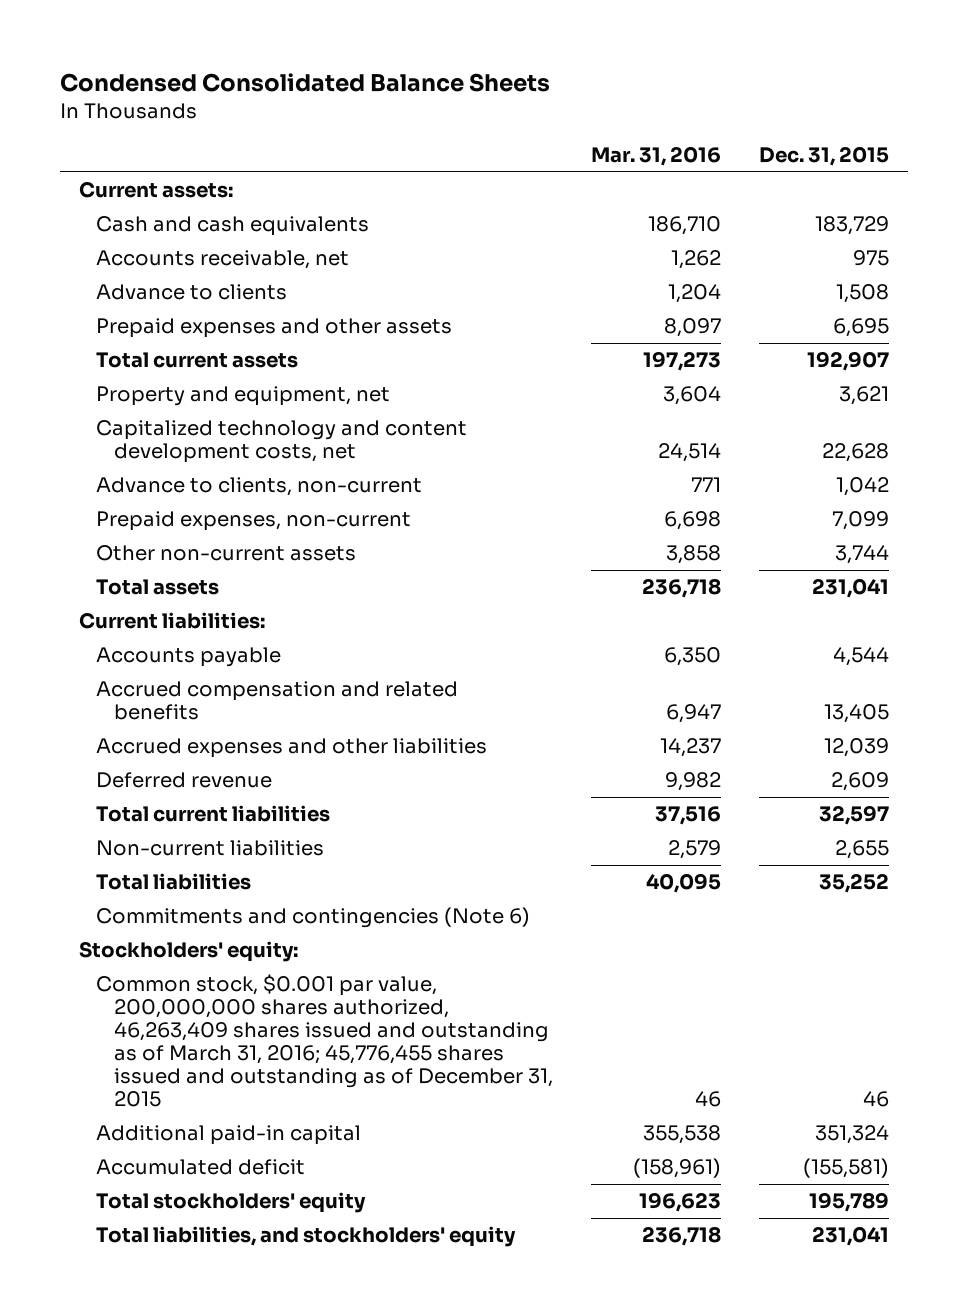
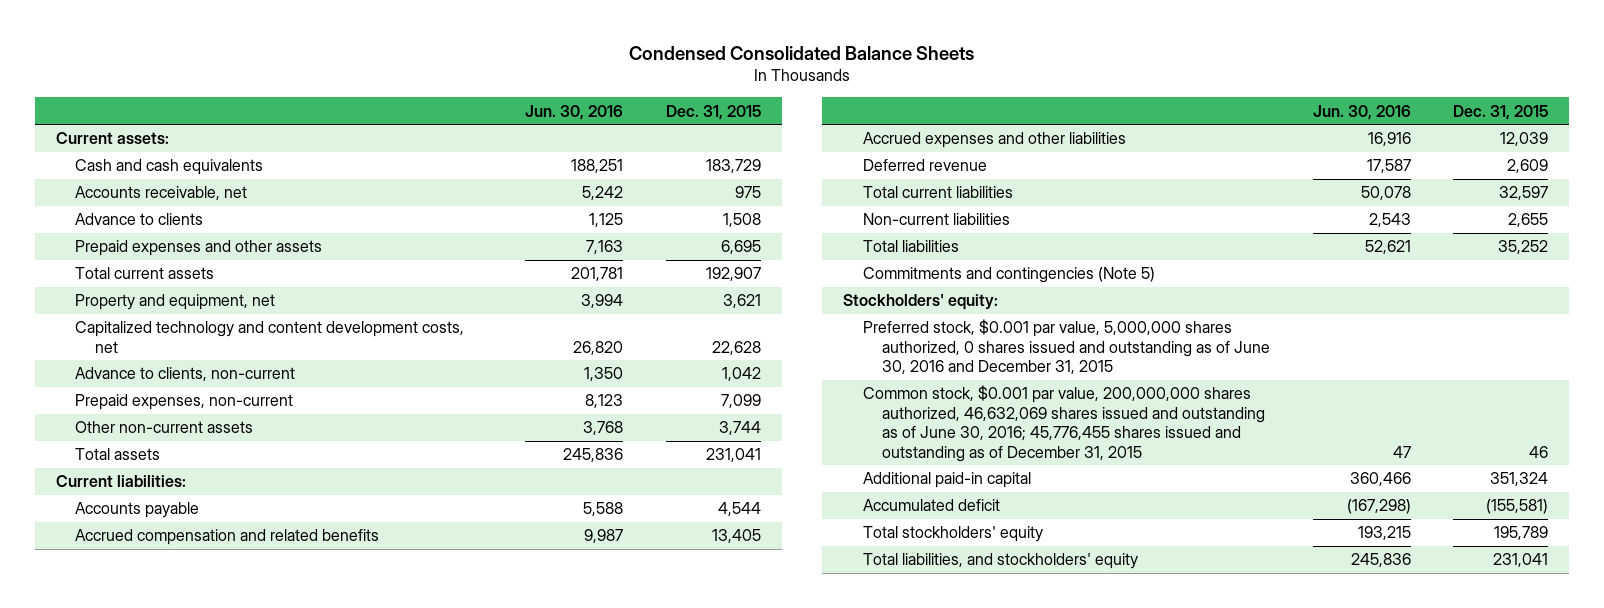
- | Mar. 31, 2016 | Dec. 31, 2015
+ | Jun. 30, 2016 | Dec. 31, 2015
- Commitments and contingencies (Note 6)
+ Commitments and contingencies (Note 5)
- Common stock, $0.001 par value, 200,000,000 shares authorized, 46,263,409 shares issued and outstanding as of March 31, 2016; 45,776,455 shares issued and outstanding as of December 31, 2015 | 46 | 46
+ Preferred stock, $0.001 par value, 5,000,000 shares authorized, 0 shares issued and outstanding as of June 30, 2016 and December 31, 2015
+ Common stock, $0.001 par value, 200,000,000 shares authorized, 46,632,069 shares issued and outstanding as of June 30, 2016; 45,776,455 shares issued and outstanding as of December 31, 2015 | 47 | 46

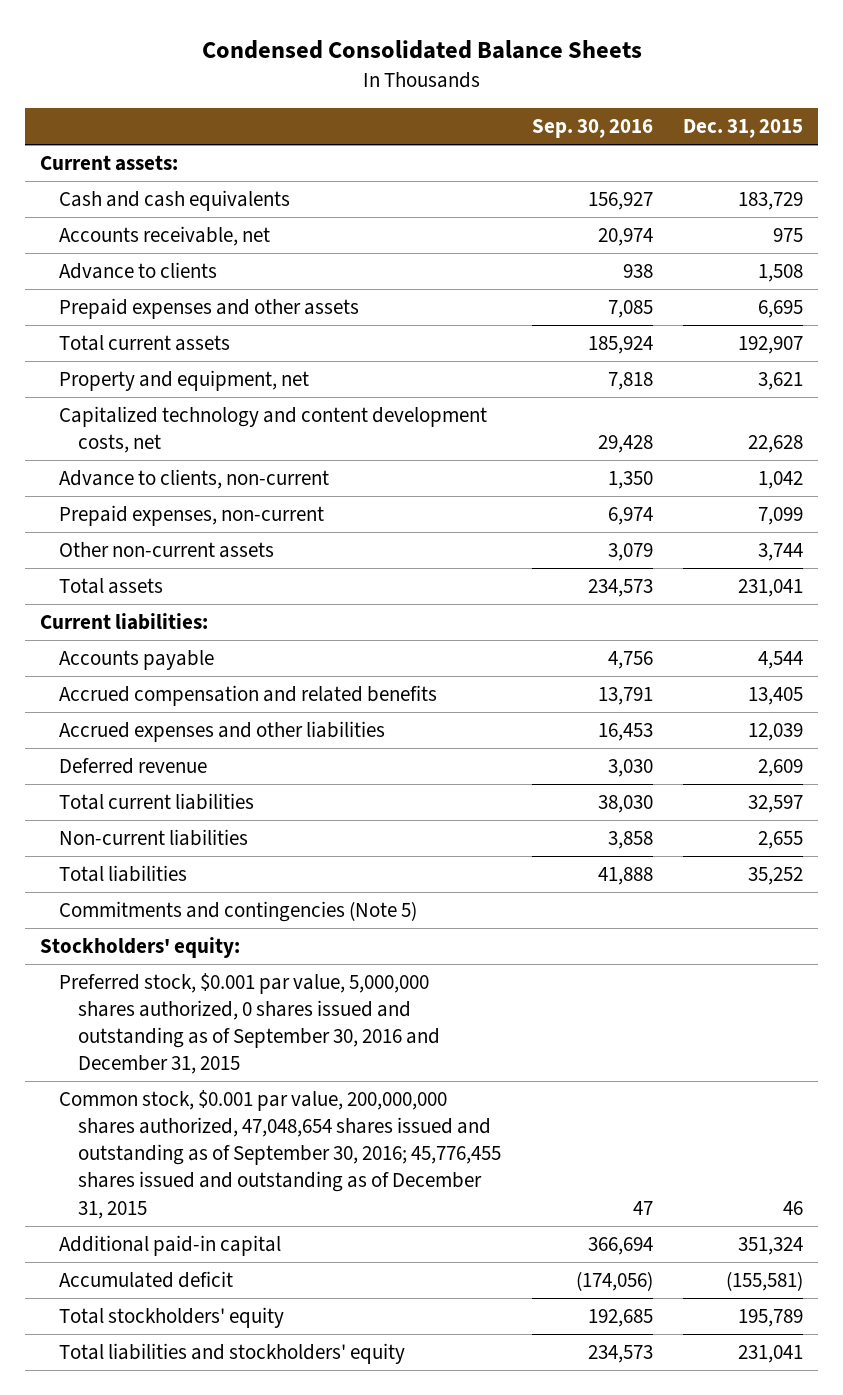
- | Jun. 30, 2016 | Dec. 31, 2015
+ | Sep. 30, 2016 | Dec. 31, 2015
- Preferred stock, $0.001 par value, 5,000,000 shares authorized, 0 shares issued and outstanding as of June 30, 2016 and December 31, 2015
- Common stock, $0.001 par value, 200,000,000 shares authorized, 46,632,069 shares issued and outstanding as of June 30, 2016; 45,776,455 shares issued and outstanding as of December 31, 2015 | 47 | 46
+ Preferred stock, $0.001 par value, 5,000,000 shares authorized, 0 shares issued and outstanding as of September 30, 2016 and December 31, 2015
+ Common stock, $0.001 par value, 200,000,000 shares authorized, 47,048,654 shares issued and outstanding as of September 30, 2016; 45,776,455 shares issued and outstanding as of December 31, 2015 | 47 | 46
- Total liabilities, and stockholders' equity | 245,836 | 231,041
+ Total liabilities and stockholders' equity | 234,573 | 231,041

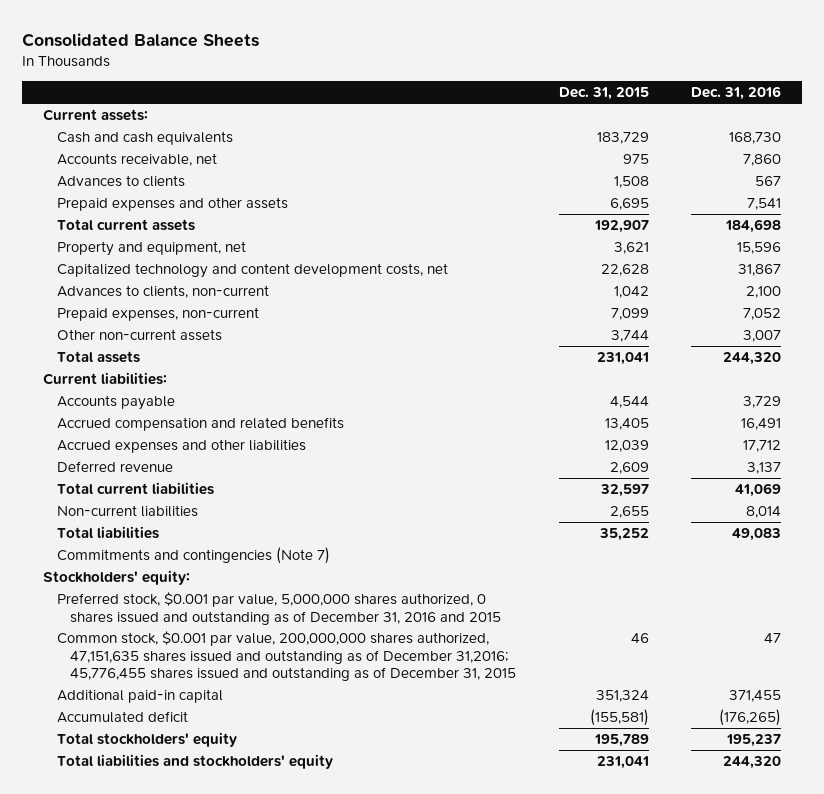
- Condensed Consolidated Balance Sheets
+ Consolidated Balance Sheets
- | Sep. 30, 2016 | Dec. 31, 2015
+ | Dec. 31, 2015 | Dec. 31, 2016
- Advance to clients | 938 | 1,508
+ Advances to clients | 1,508 | 567
- Advance to clients, non-current | 1,350 | 1,042
+ Advances to clients, non-current | 1,042 | 2,100
- Commitments and contingencies (Note 5)
+ Commitments and contingencies (Note 7)
- Preferred stock, $0.001 par value, 5,000,000 shares authorized, 0 shares issued and outstanding as of September 30, 2016 and December 31, 2015
- Common stock, $0.001 par value, 200,000,000 shares authorized, 47,048,654 shares issued and outstanding as of September 30, 2016; 45,776,455 shares issued and outstanding as of December 31, 2015 | 47 | 46
+ Preferred stock, $0.001 par value, 5,000,000 shares authorized, 0 shares issued and outstanding as of December 31, 2016 and 2015
+ Common stock, $0.001 par value, 200,000,000 shares authorized, 47,151,635 shares issued and outstanding as of December 31,2016; 45,776,455 shares issued and outstanding as of December 31, 2015 | 46 | 47

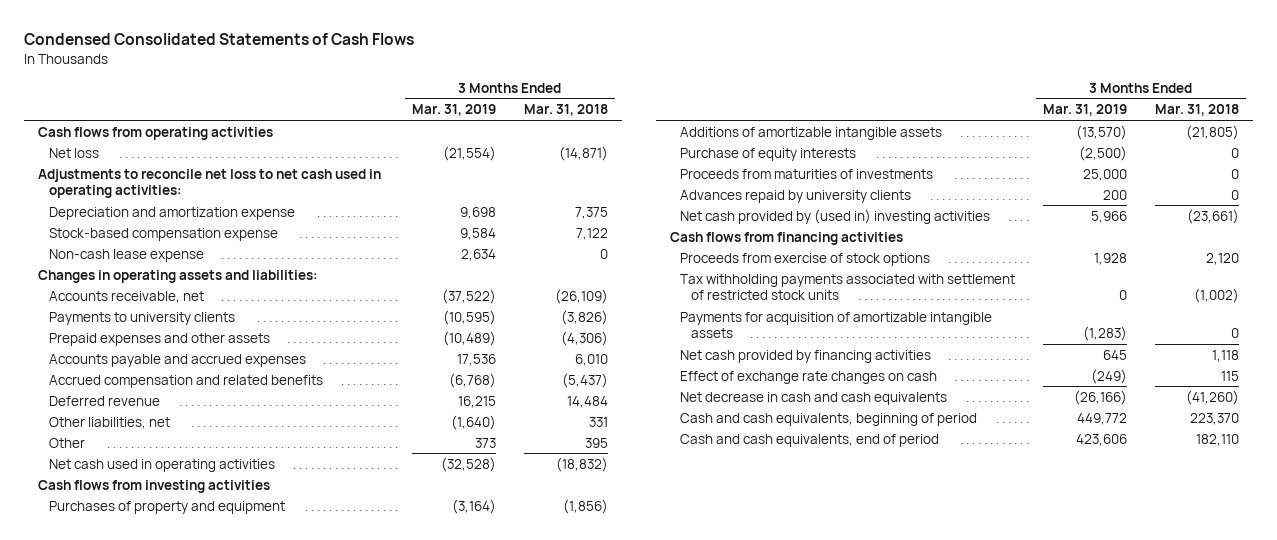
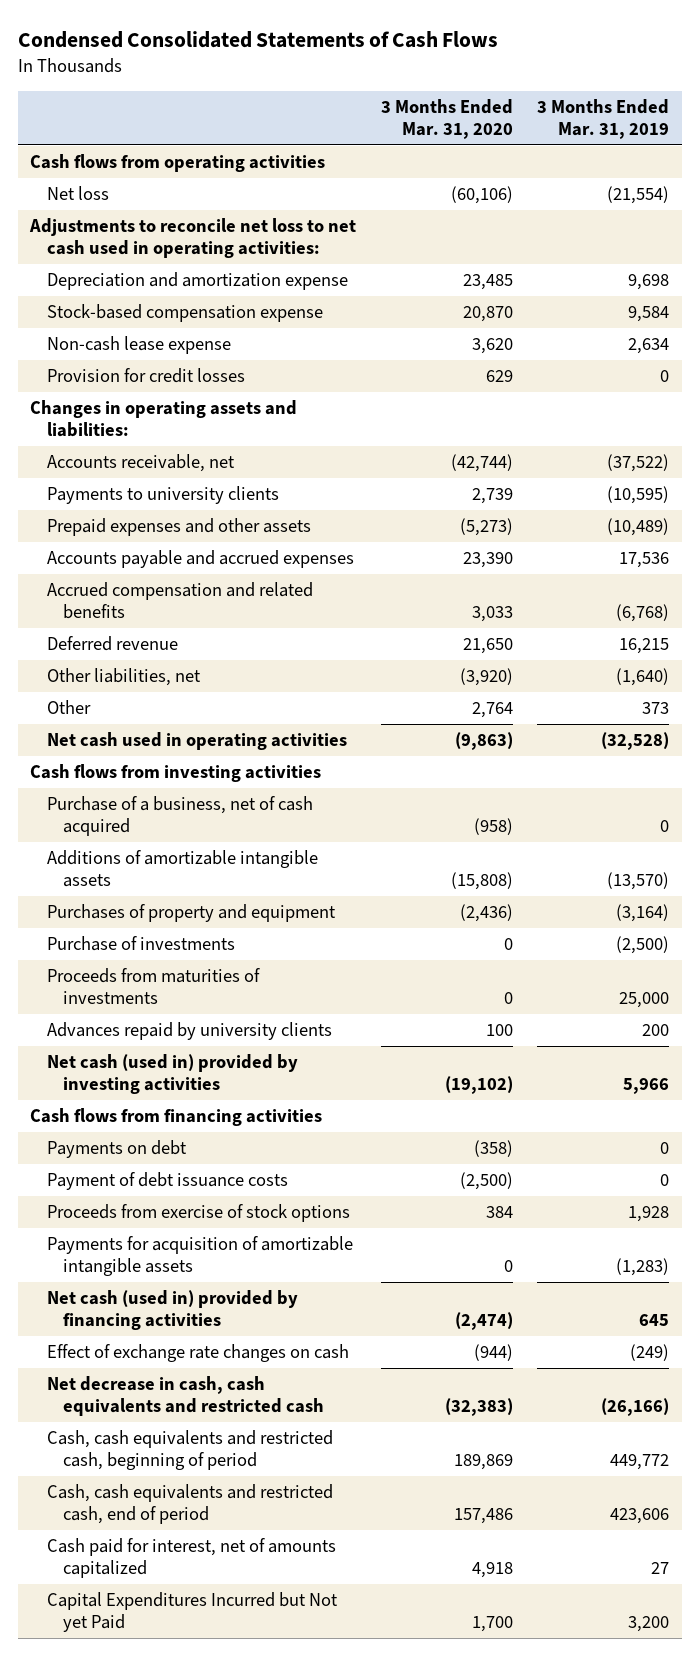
- | 3 Months Ended Mar. 31, 2019 | 3 Months Ended Mar. 31, 2018
+ | 3 Months Ended Mar. 31, 2020 | 3 Months Ended Mar. 31, 2019
+ Provision for credit losses | 629 | 0
+ Purchase of a business, net of cash acquired | (958) | 0
- Purchase of equity interests | (2,500) | 0
moved down: Purchases of property and equipment | (2,436) | (3,164)
+ Purchase of investments | 0 | (2,500)
- Net cash provided by (used in) investing activities | 5,966 | (23,661)
+ Net cash (used in) provided by investing activities | (19,102) | 5,966
+ Payments on debt | (358) | 0
+ Payment of debt issuance costs | (2,500) | 0
- Tax withholding payments associated with settlement of restricted stock units | 0 | (1,002)
- Net cash provided by financing activities | 645 | 1,118
+ Net cash (used in) provided by financing activities | (2,474) | 645
- Net decrease in cash and cash equivalents | (26,166) | (41,260)
- Cash and cash equivalents, beginning of period | 449,772 | 223,370
- Cash and cash equivalents, end of period | 423,606 | 182,110
+ Net decrease in cash, cash equivalents and restricted cash | (32,383) | (26,166)
+ Cash, cash equivalents and restricted cash, beginning of period | 189,869 | 449,772
+ Cash, cash equivalents and restricted cash, end of period | 157,486 | 423,606
+ Cash paid for interest, net of amounts capitalized | 4,918 | 27
+ Capital Expenditures Incurred but Not yet Paid | 1,700 | 3,200

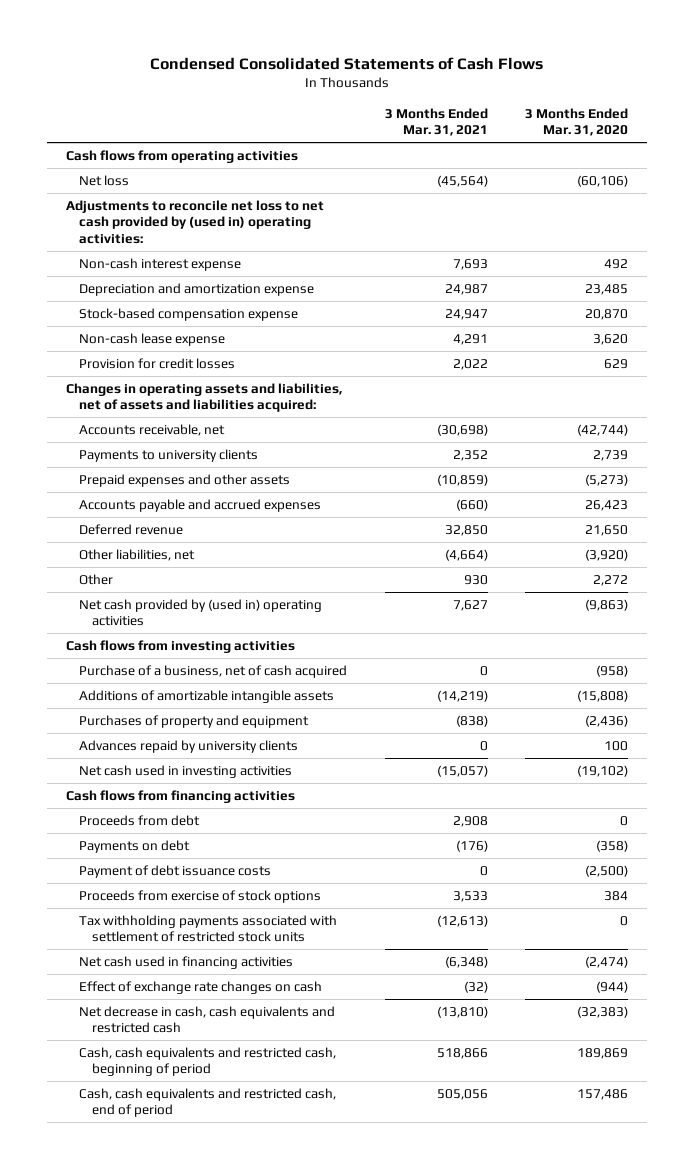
- | 3 Months Ended Mar. 31, 2020 | 3 Months Ended Mar. 31, 2019
+ | 3 Months Ended Mar. 31, 2021 | 3 Months Ended Mar. 31, 2020
- Adjustments to reconcile net loss to net cash used in operating activities:
+ Adjustments to reconcile net loss to net cash provided by (used in) operating activities:
+ Non-cash interest expense | 7,693 | 492
- Changes in operating assets and liabilities:
+ Changes in operating assets and liabilities, net of assets and liabilities acquired:
- Accounts payable and accrued expenses | 23,390 | 17,536
- Accrued compensation and related benefits | 3,033 | (6,768)
+ Accounts payable and accrued expenses | (660) | 26,423
- Other | 2,764 | 373
- Net cash used in operating activities | (9,863) | (32,528)
+ Other | 930 | 2,272
+ Net cash provided by (used in) operating activities | 7,627 | (9,863)
- Purchase of investments | 0 | (2,500)
- Proceeds from maturities of investments | 0 | 25,000
- Net cash (used in) provided by investing activities | (19,102) | 5,966
+ Net cash used in investing activities | (15,057) | (19,102)
+ Proceeds from debt | 2,908 | 0
- Payments for acquisition of amortizable intangible assets | 0 | (1,283)
- Net cash (used in) provided by financing activities | (2,474) | 645
+ Tax withholding payments associated with settlement of restricted stock units | (12,613) | 0
+ Net cash used in financing activities | (6,348) | (2,474)
- Cash paid for interest, net of amounts capitalized | 4,918 | 27
- Capital Expenditures Incurred but Not yet Paid | 1,700 | 3,200

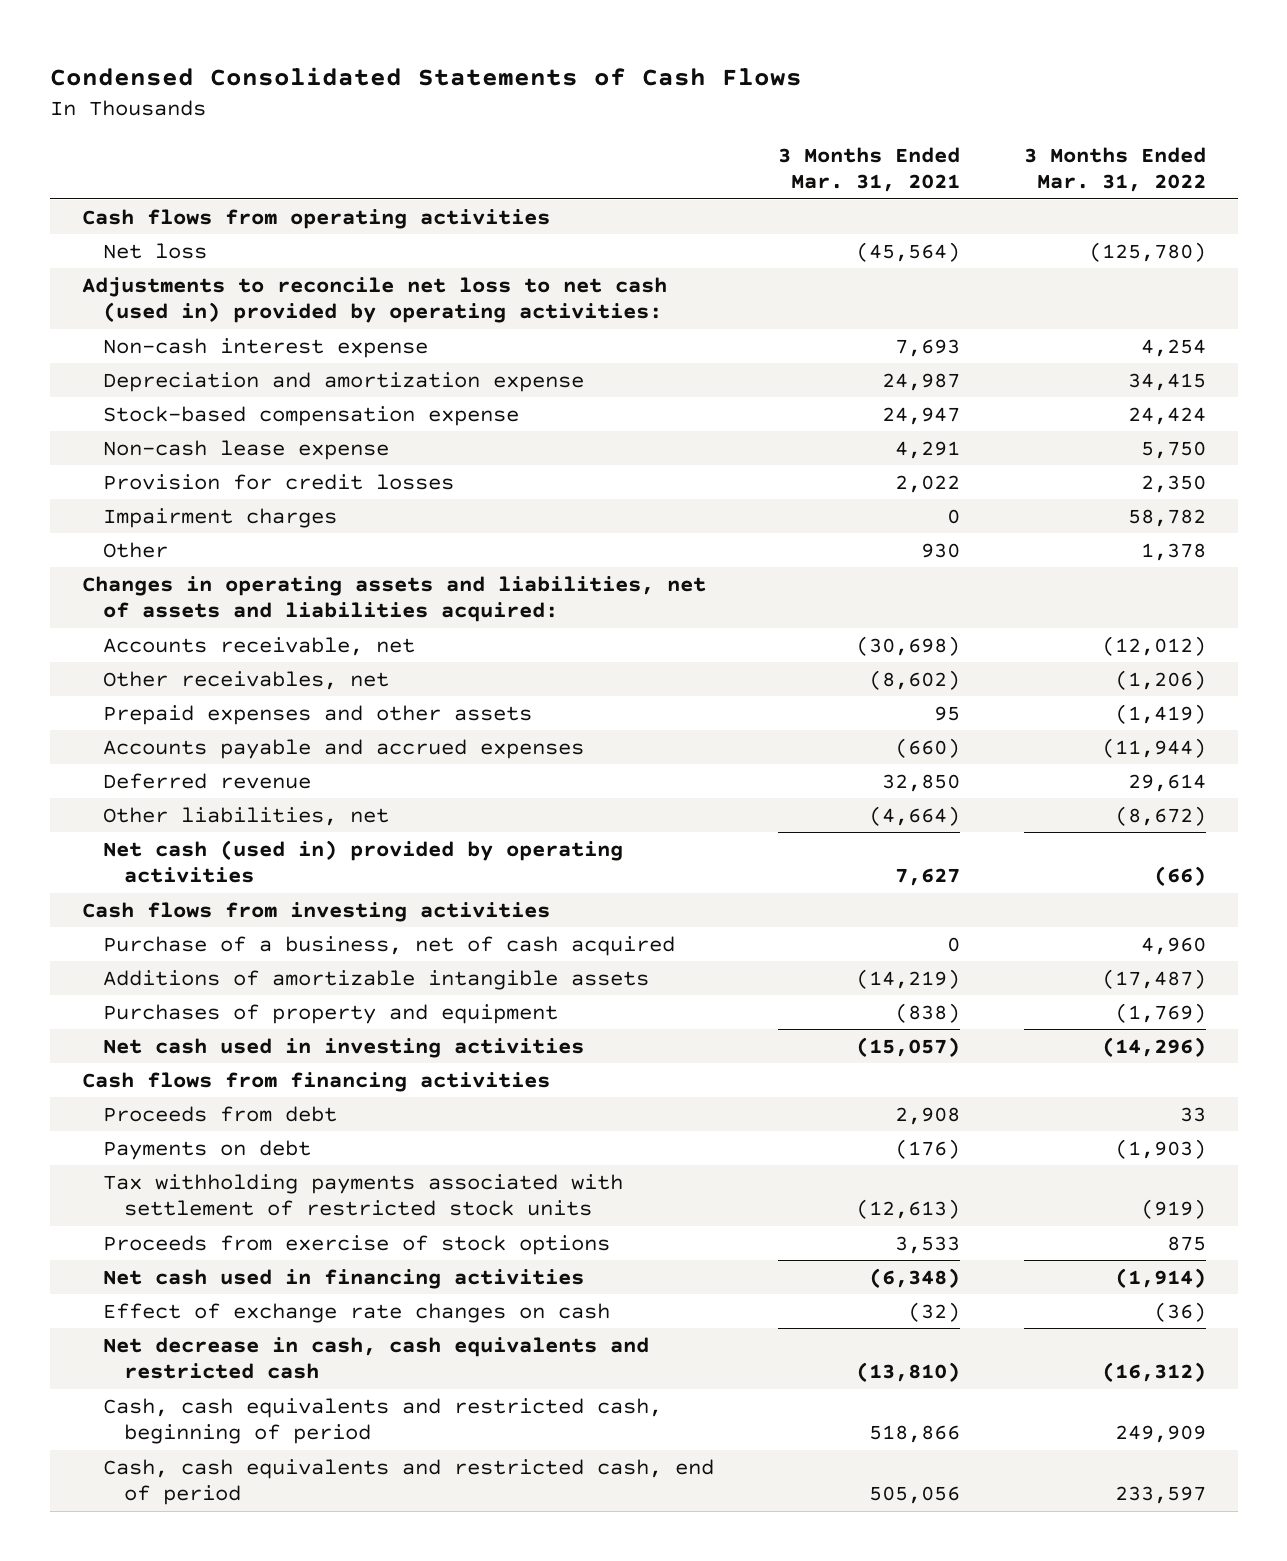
- | 3 Months Ended Mar. 31, 2021 | 3 Months Ended Mar. 31, 2020
+ | 3 Months Ended Mar. 31, 2021 | 3 Months Ended Mar. 31, 2022
- Adjustments to reconcile net loss to net cash provided by (used in) operating activities:
+ Adjustments to reconcile net loss to net cash (used in) provided by operating activities:
+ Impairment charges | 0 | 58,782
moved up: Other | 930 | 1,378
- Payments to university clients | 2,352 | 2,739
- Prepaid expenses and other assets | (10,859) | (5,273)
+ Other receivables, net | (8,602) | (1,206)
+ Prepaid expenses and other assets | 95 | (1,419)
- Net cash provided by (used in) operating activities | 7,627 | (9,863)
+ Net cash (used in) provided by operating activities | 7,627 | (66)
- Advances repaid by university clients | 0 | 100
- Payment of debt issuance costs | 0 | (2,500)
moved down: Proceeds from exercise of stock options | 3,533 | 875

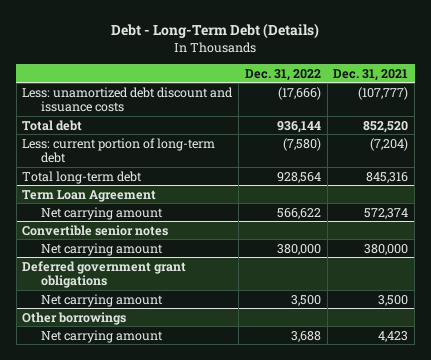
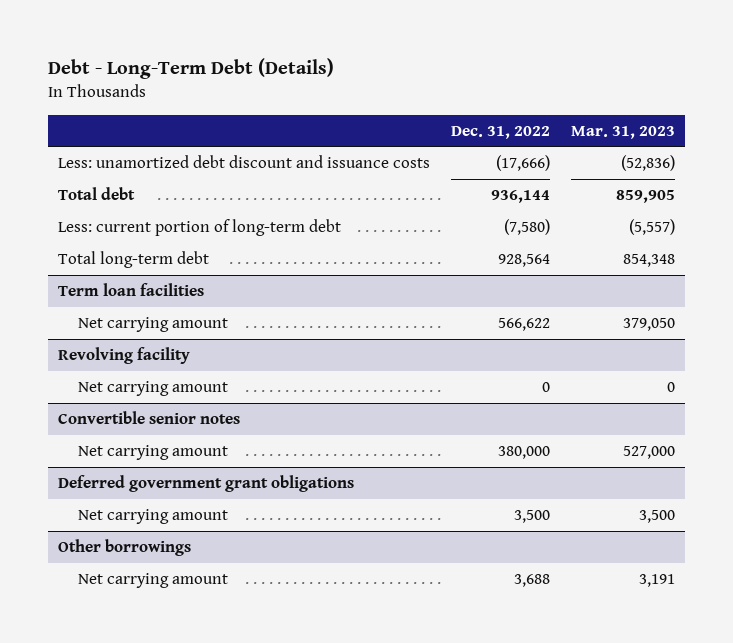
- | Dec. 31, 2022 | Dec. 31, 2021
+ | Dec. 31, 2022 | Mar. 31, 2023
- Term Loan Agreement
+ Term loan facilities
+ Revolving facility
+ Net carrying amount | 0 | 0

